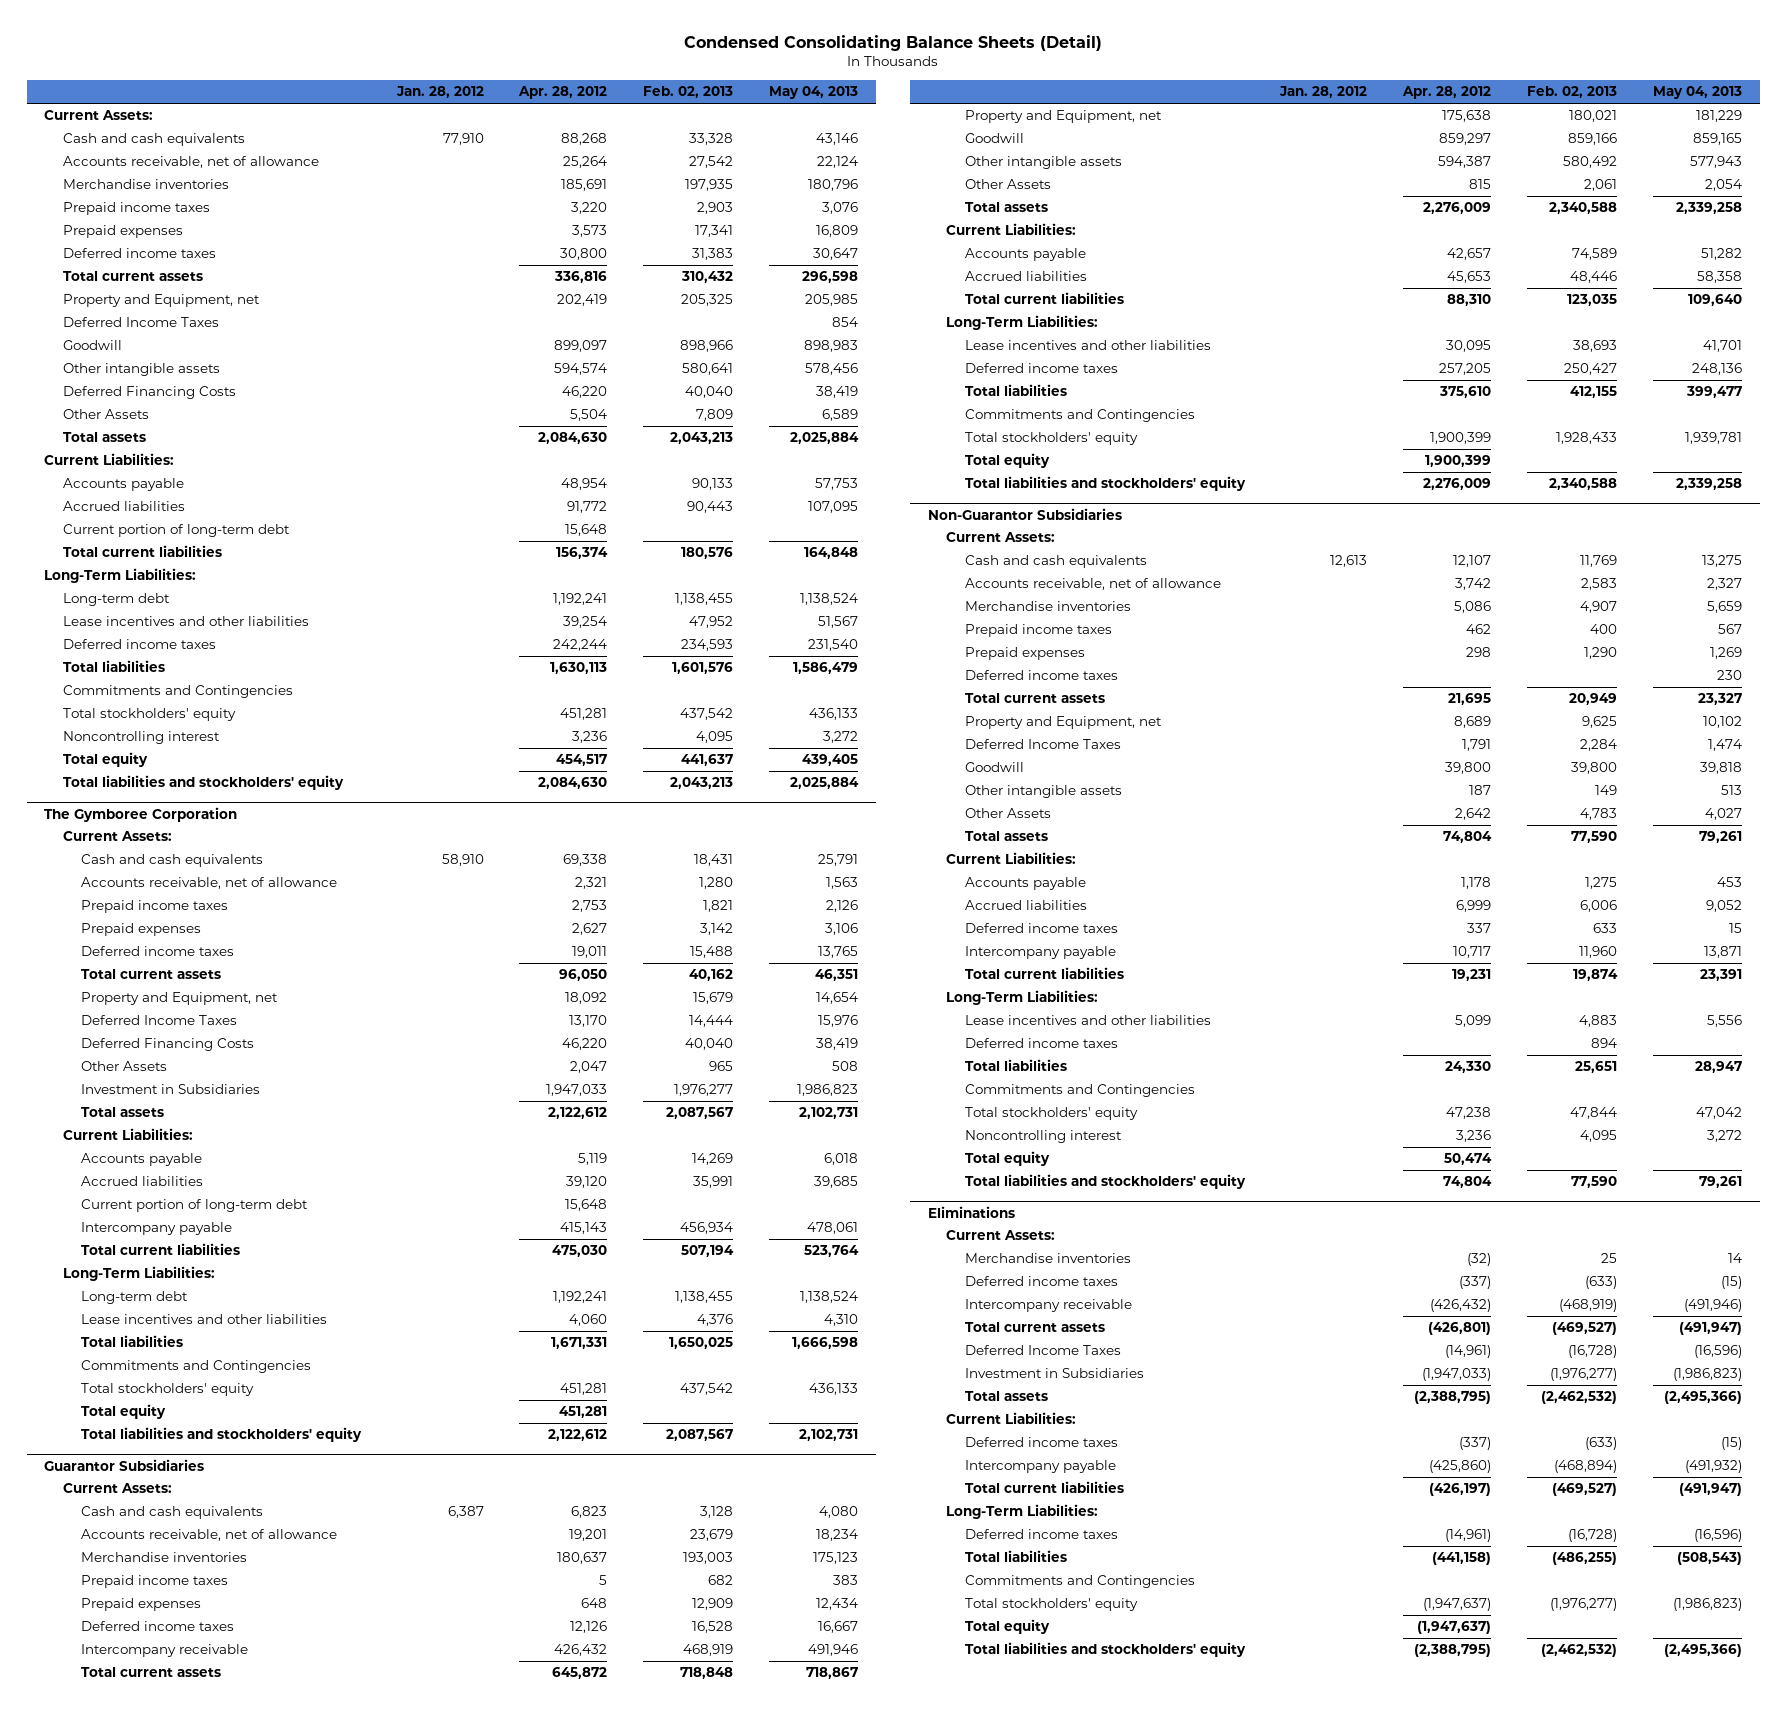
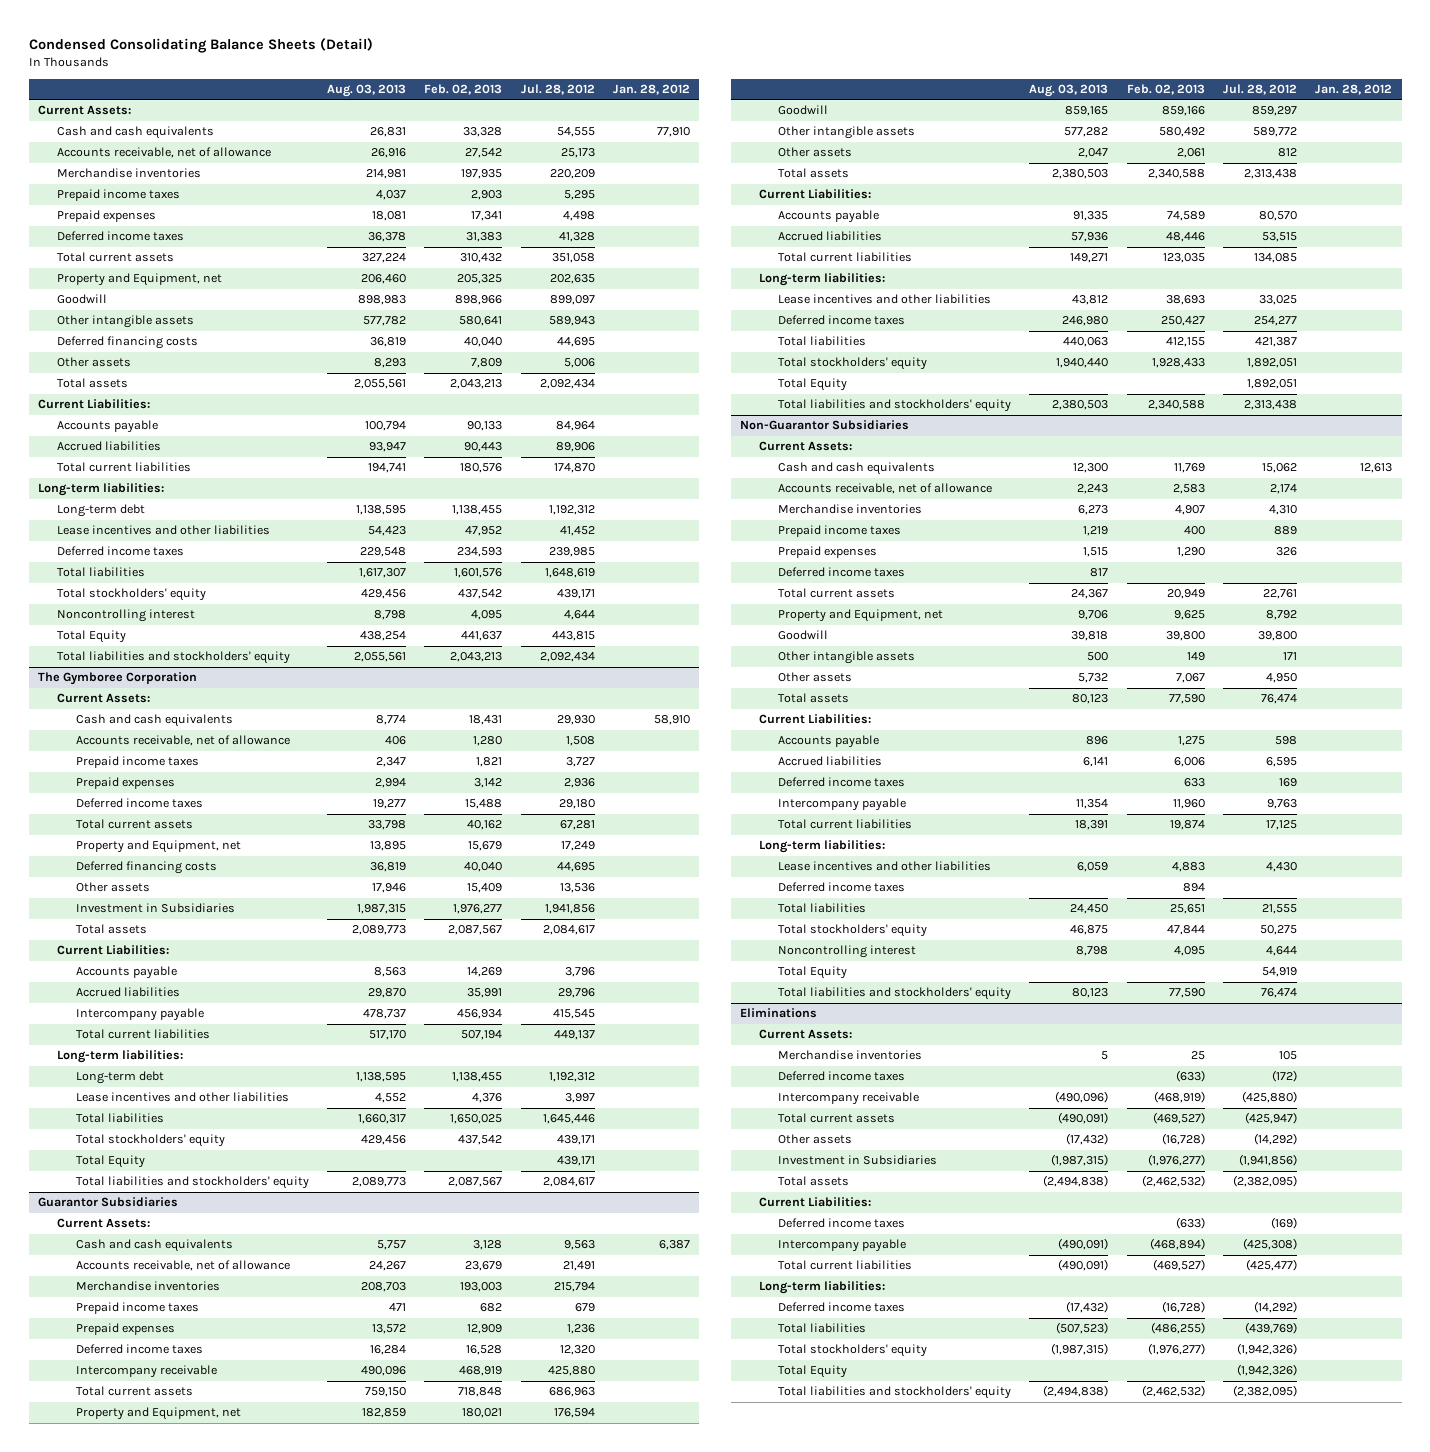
- | Jan. 28, 2012 | Apr. 28, 2012 | Feb. 02, 2013 | May 04, 2013
+ | Aug. 03, 2013 | Feb. 02, 2013 | Jul. 28, 2012 | Jan. 28, 2012
- Deferred Income Taxes | | | | 854
- Deferred Financing Costs | | 46,220 | 40,040 | 38,419
- Other Assets | | 5,504 | 7,809 | 6,589
+ Deferred financing costs | 36,819 | 40,040 | 44,695 |
+ Other assets | 8,293 | 7,809 | 5,006 |
- Current portion of long-term debt | | 15,648 | |
- Long-Term Liabilities:
+ Long-term liabilities:
- Commitments and Contingencies
- Total equity | | 454,517 | 441,637 | 439,405
+ Total Equity | 438,254 | 441,637 | 443,815 |
@ The Gymboree Corporation
- Deferred Income Taxes | | 13,170 | 14,444 | 15,976
- Deferred Financing Costs | | 46,220 | 40,040 | 38,419
- Other Assets | | 2,047 | 965 | 508
+ Deferred financing costs | 36,819 | 40,040 | 44,695 |
+ Other assets | 17,946 | 15,409 | 13,536 |
- Current portion of long-term debt | | 15,648 | |
- Long-Term Liabilities:
+ Long-term liabilities:
- Commitments and Contingencies
- Total equity | | 451,281 | |
+ Total Equity | | | 439,171 |
@ Guarantor Subsidiaries
- Other Assets | | 815 | 2,061 | 2,054
+ Other assets | 2,047 | 2,061 | 812 |
- Long-Term Liabilities:
+ Long-term liabilities:
- Commitments and Contingencies
- Total equity | | 1,900,399 | |
+ Total Equity | | | 1,892,051 |
@ Non-Guarantor Subsidiaries
- Deferred Income Taxes | | 1,791 | 2,284 | 1,474
- Other Assets | | 2,642 | 4,783 | 4,027
+ Other assets | 5,732 | 7,067 | 4,950 |
- Long-Term Liabilities:
+ Long-term liabilities:
- Commitments and Contingencies
- Total equity | | 50,474 | |
+ Total Equity | | | 54,919 |
@ Eliminations
- Deferred Income Taxes | | (14,961) | (16,728) | (16,596)
+ Other assets | (17,432) | (16,728) | (14,292) |
- Long-Term Liabilities:
+ Long-term liabilities:
- Commitments and Contingencies
- Total equity | | (1,947,637) | |
+ Total Equity | | | (1,942,326) |

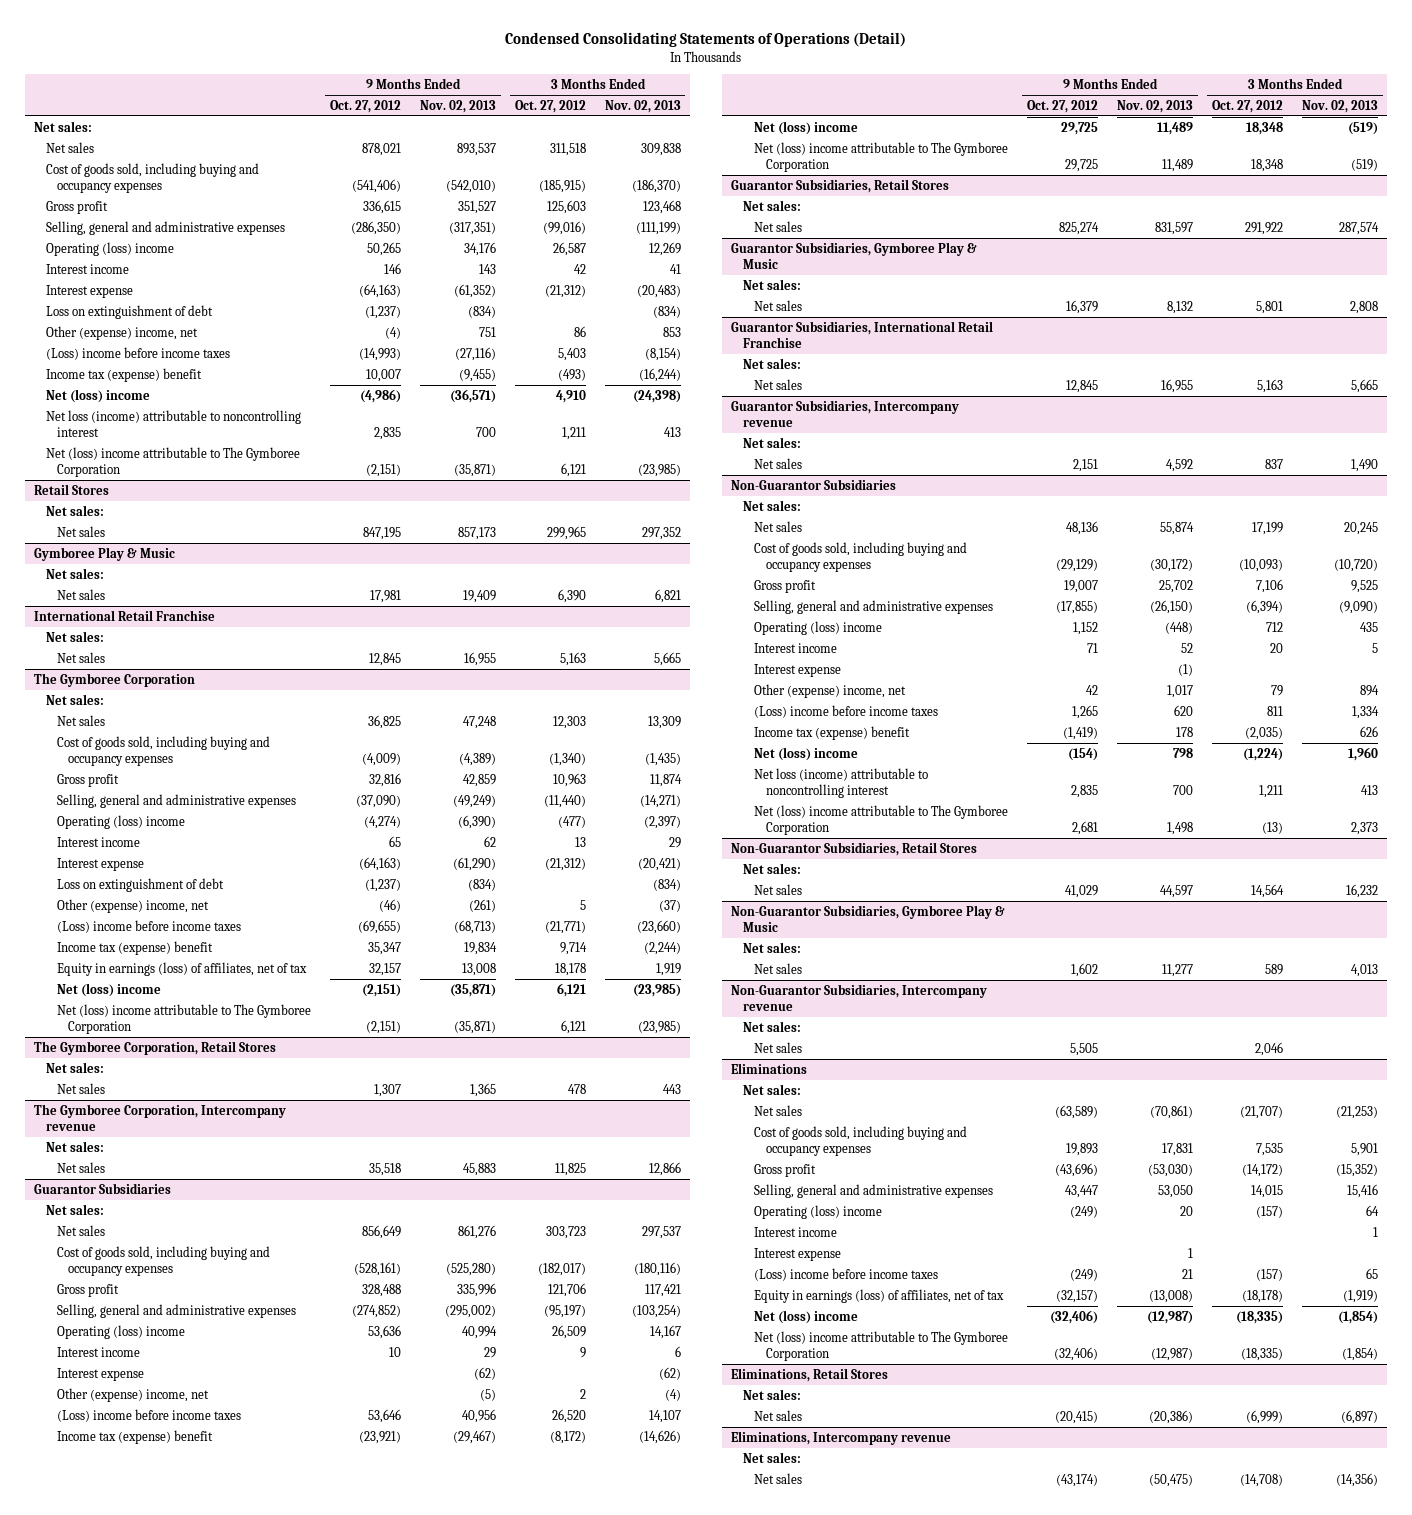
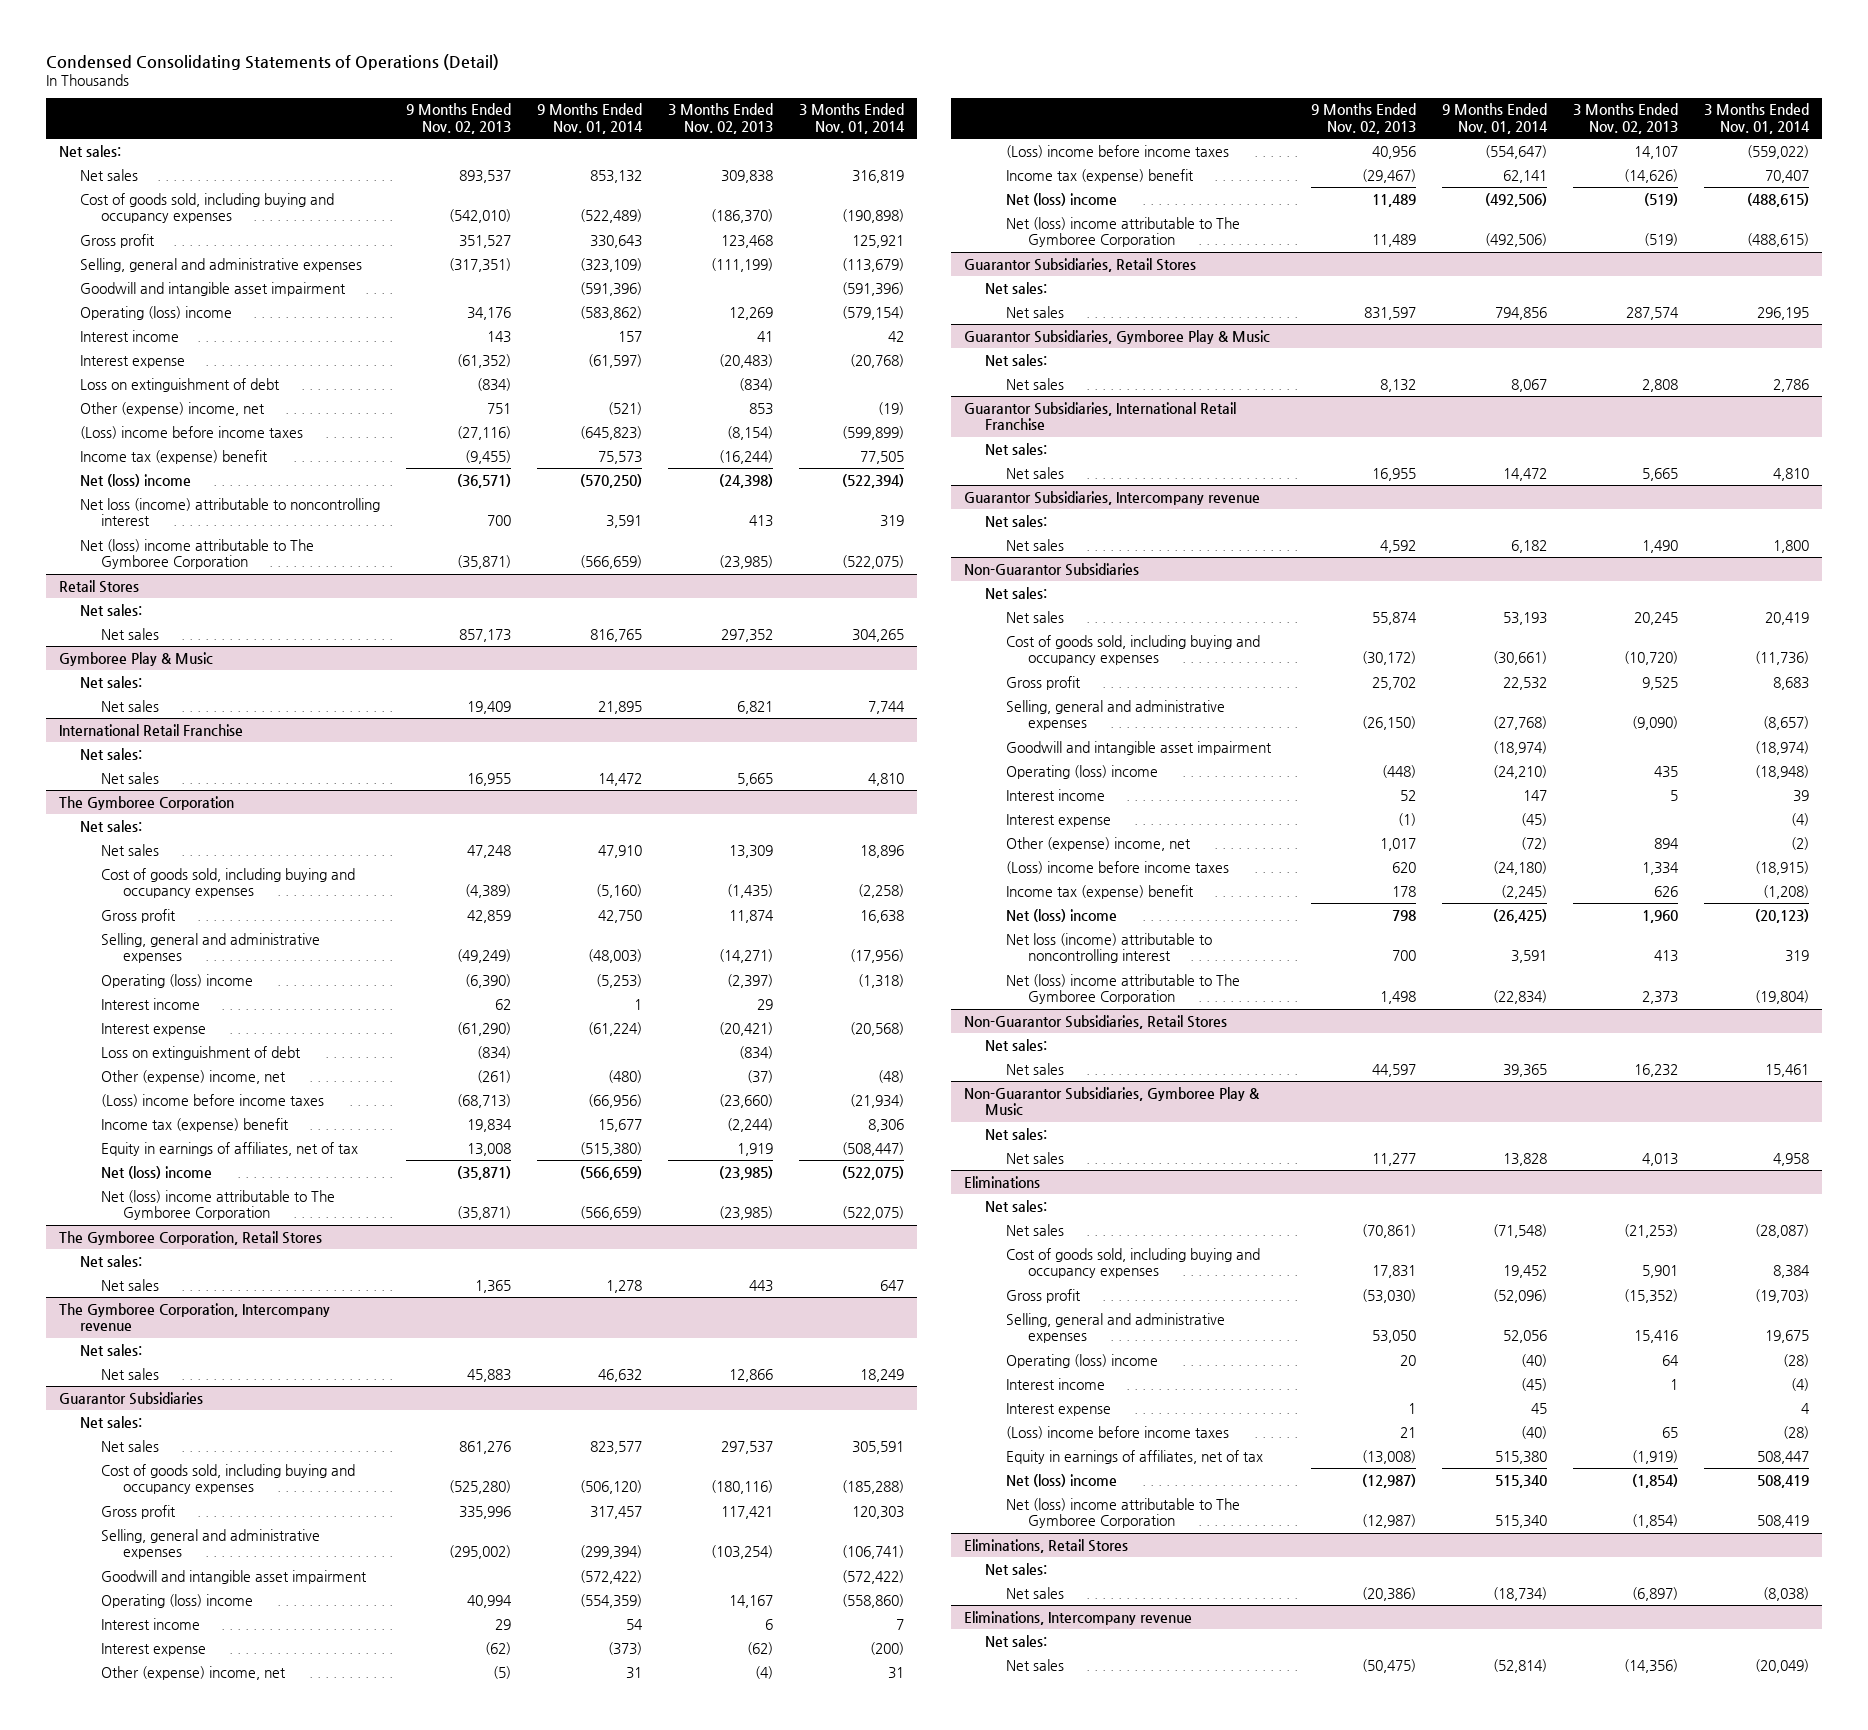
- | 9 Months Ended Oct. 27, 2012 | 9 Months Ended Nov. 02, 2013 | 3 Months Ended Oct. 27, 2012 | 3 Months Ended Nov. 02, 2013
+ | 9 Months Ended Nov. 02, 2013 | 9 Months Ended Nov. 01, 2014 | 3 Months Ended Nov. 02, 2013 | 3 Months Ended Nov. 01, 2014
+ Goodwill and intangible asset impairment | | (591,396) | | (591,396)
@ The Gymboree Corporation
- Equity in earnings (loss) of affiliates, net of tax | 32,157 | 13,008 | 18,178 | 1,919
+ Equity in earnings of affiliates, net of tax | 13,008 | (515,380) | 1,919 | (508,447)
@ Guarantor Subsidiaries
+ Goodwill and intangible asset impairment | | (572,422) | | (572,422)
@ Non-Guarantor Subsidiaries
+ Goodwill and intangible asset impairment | | (18,974) | | (18,974)
- Non-Guarantor Subsidiaries, Intercompany revenue
- Net sales:
- Net sales | 5,505 | | 2,046 |
@ Eliminations
- Equity in earnings (loss) of affiliates, net of tax | (32,157) | (13,008) | (18,178) | (1,919)
+ Equity in earnings of affiliates, net of tax | (13,008) | 515,380 | (1,919) | 508,447

